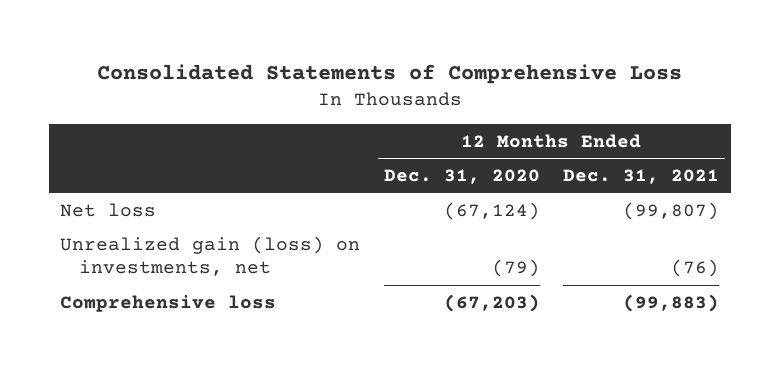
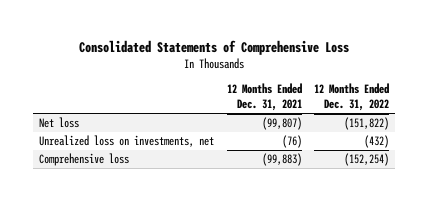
- | 12 Months Ended Dec. 31, 2020 | 12 Months Ended Dec. 31, 2021
+ | 12 Months Ended Dec. 31, 2021 | 12 Months Ended Dec. 31, 2022
- Unrealized gain (loss) on investments, net | (79) | (76)
+ Unrealized loss on investments, net | (76) | (432)

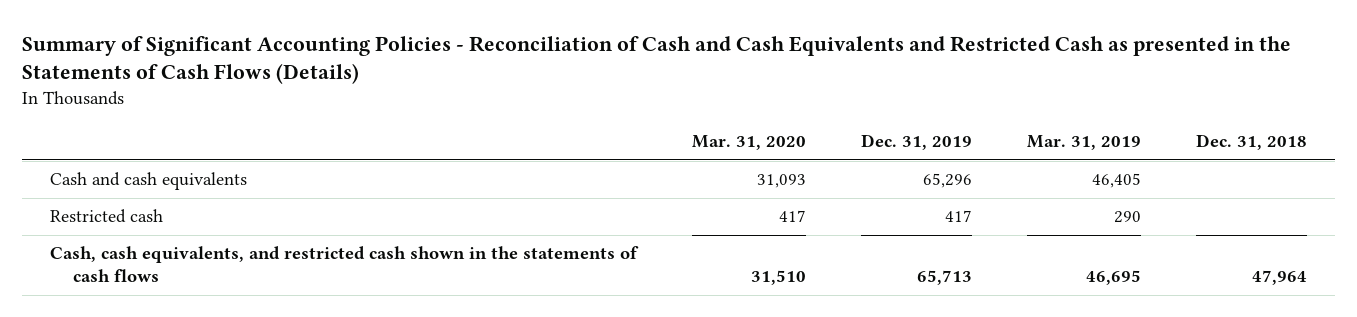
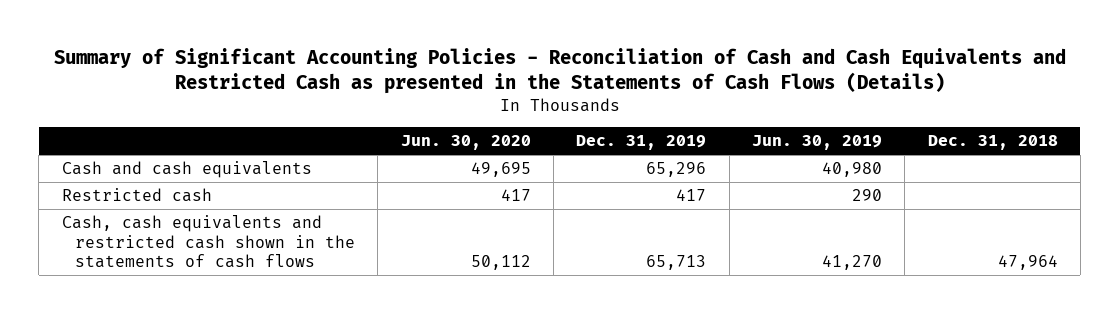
- | Mar. 31, 2020 | Dec. 31, 2019 | Mar. 31, 2019 | Dec. 31, 2018
+ | Jun. 30, 2020 | Dec. 31, 2019 | Jun. 30, 2019 | Dec. 31, 2018
- Cash, cash equivalents, and restricted cash shown in the statements of cash flows | 31,510 | 65,713 | 46,695 | 47,964
+ Cash, cash equivalents and restricted cash shown in the statements of cash flows | 50,112 | 65,713 | 41,270 | 47,964

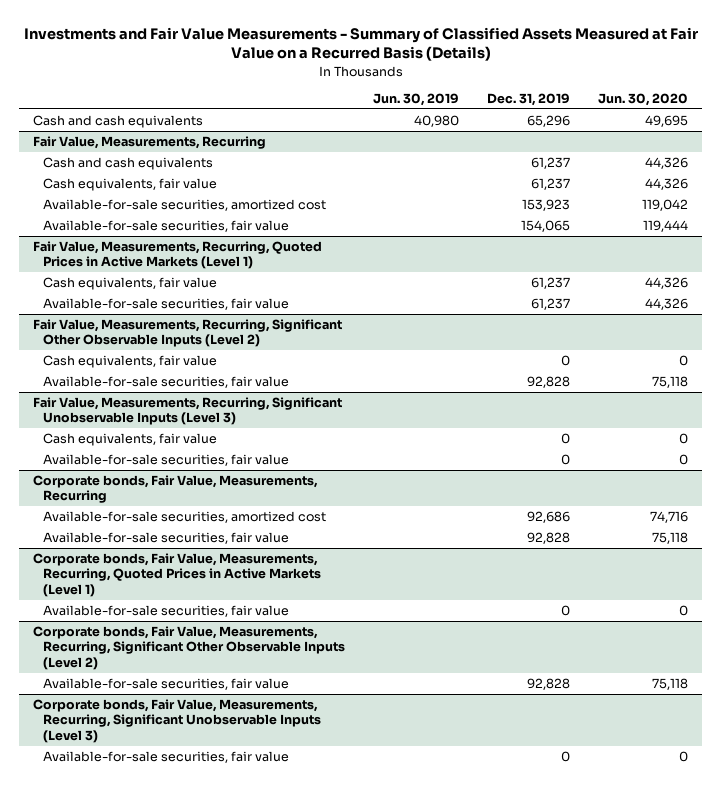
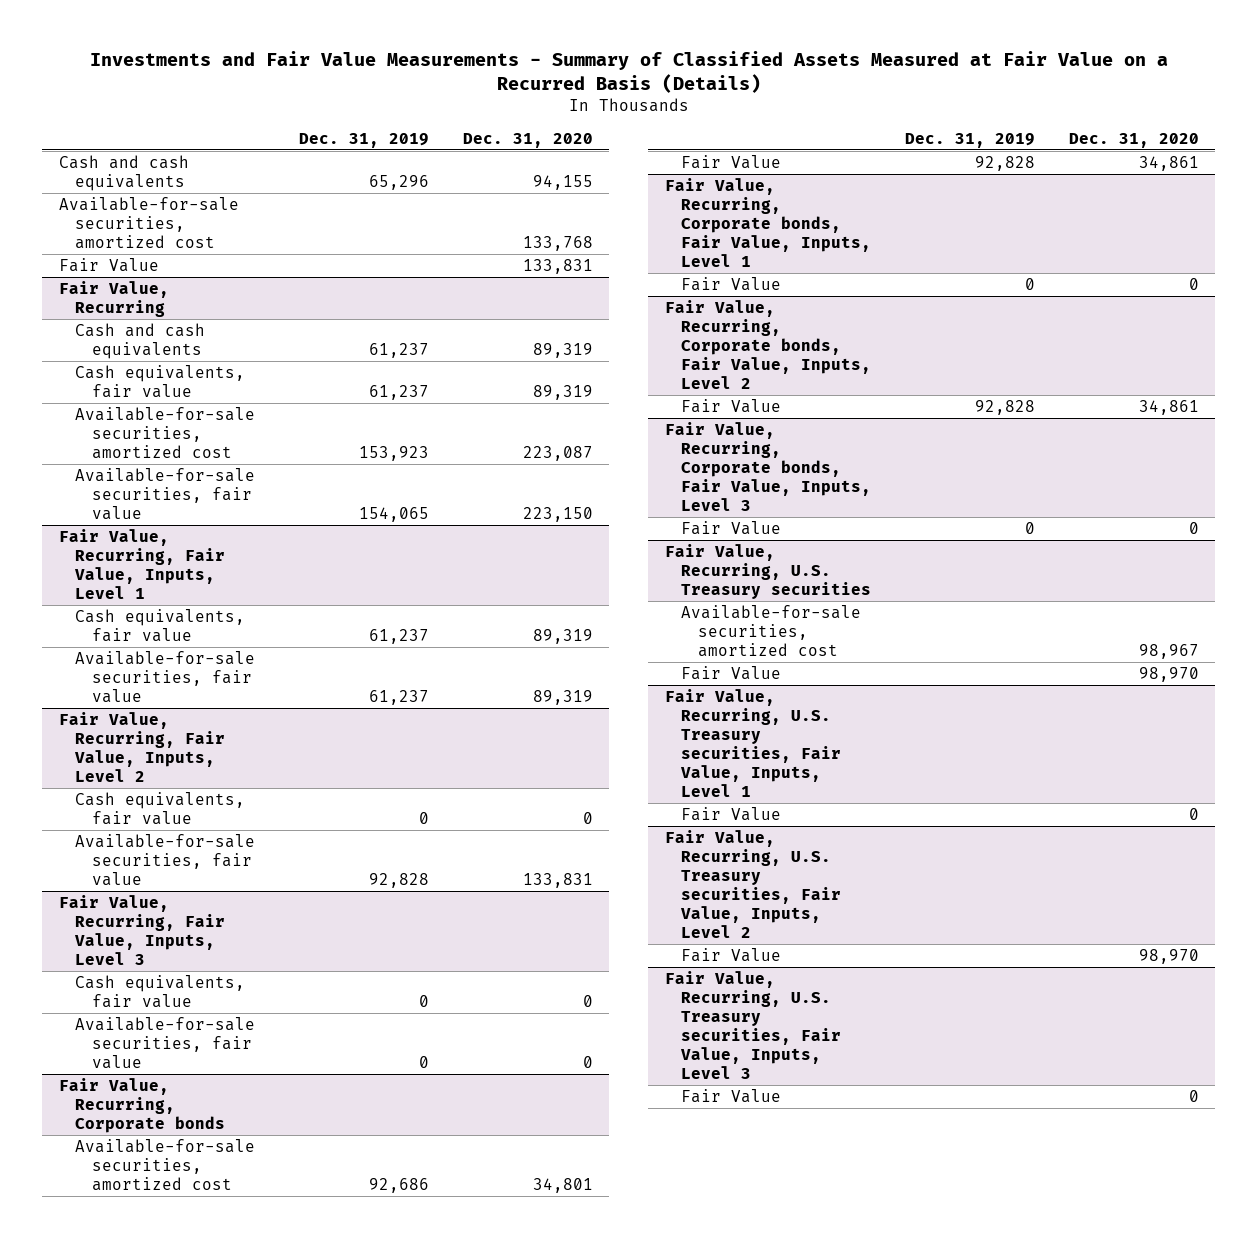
- | Jun. 30, 2019 | Dec. 31, 2019 | Jun. 30, 2020
+ | Dec. 31, 2019 | Dec. 31, 2020
- Fair Value, Measurements, Recurring
+ Available-for-sale securities, amortized cost | | 133,768
+ Fair Value | | 133,831
+ Fair Value, Recurring
- Fair Value, Measurements, Recurring, Quoted Prices in Active Markets (Level 1)
+ Fair Value, Recurring, Fair Value, Inputs, Level 1
- Fair Value, Measurements, Recurring, Significant Other Observable Inputs (Level 2)
+ Fair Value, Recurring, Fair Value, Inputs, Level 2
- Fair Value, Measurements, Recurring, Significant Unobservable Inputs (Level 3)
+ Fair Value, Recurring, Fair Value, Inputs, Level 3
- Corporate bonds, Fair Value, Measurements, Recurring
+ Fair Value, Recurring, Corporate bonds
- Available-for-sale securities, fair value | | 92,828 | 75,118
- Corporate bonds, Fair Value, Measurements, Recurring, Quoted Prices in Active Markets (Level 1)
- Available-for-sale securities, fair value | | 0 | 0
- Corporate bonds, Fair Value, Measurements, Recurring, Significant Other Observable Inputs (Level 2)
- Available-for-sale securities, fair value | | 92,828 | 75,118
- Corporate bonds, Fair Value, Measurements, Recurring, Significant Unobservable Inputs (Level 3)
- Available-for-sale securities, fair value | | 0 | 0
+ Fair Value | 92,828 | 34,861
+ Fair Value, Recurring, Corporate bonds, Fair Value, Inputs, Level 1
+ Fair Value | 0 | 0
+ Fair Value, Recurring, Corporate bonds, Fair Value, Inputs, Level 2
+ Fair Value | 92,828 | 34,861
+ Fair Value, Recurring, Corporate bonds, Fair Value, Inputs, Level 3
+ Fair Value | 0 | 0
+ Fair Value, Recurring, U.S. Treasury securities
+ Available-for-sale securities, amortized cost | | 98,967
+ Fair Value | | 98,970
+ Fair Value, Recurring, U.S. Treasury securities, Fair Value, Inputs, Level 1
+ Fair Value | | 0
+ Fair Value, Recurring, U.S. Treasury securities, Fair Value, Inputs, Level 2
+ Fair Value | | 98,970
+ Fair Value, Recurring, U.S. Treasury securities, Fair Value, Inputs, Level 3
+ Fair Value | | 0

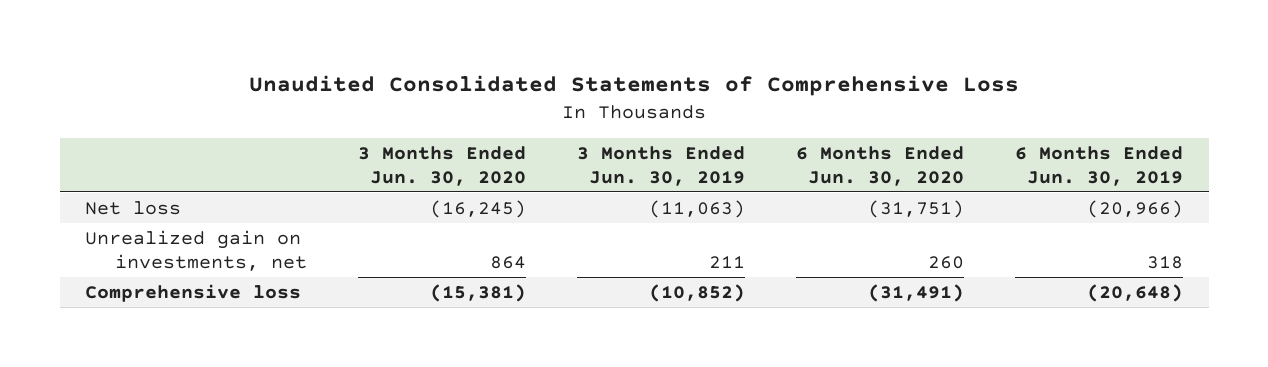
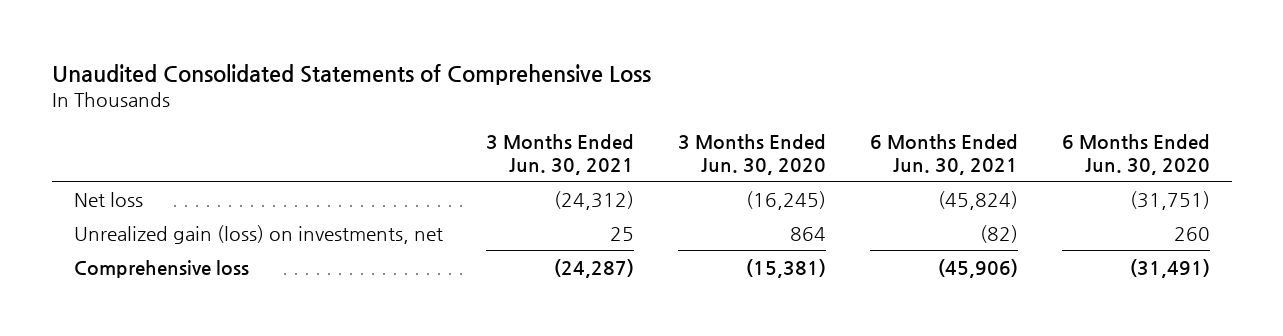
- | 3 Months Ended Jun. 30, 2020 | 3 Months Ended Jun. 30, 2019 | 6 Months Ended Jun. 30, 2020 | 6 Months Ended Jun. 30, 2019
+ | 3 Months Ended Jun. 30, 2021 | 3 Months Ended Jun. 30, 2020 | 6 Months Ended Jun. 30, 2021 | 6 Months Ended Jun. 30, 2020
- Unrealized gain on investments, net | 864 | 211 | 260 | 318
+ Unrealized gain (loss) on investments, net | 25 | 864 | (82) | 260

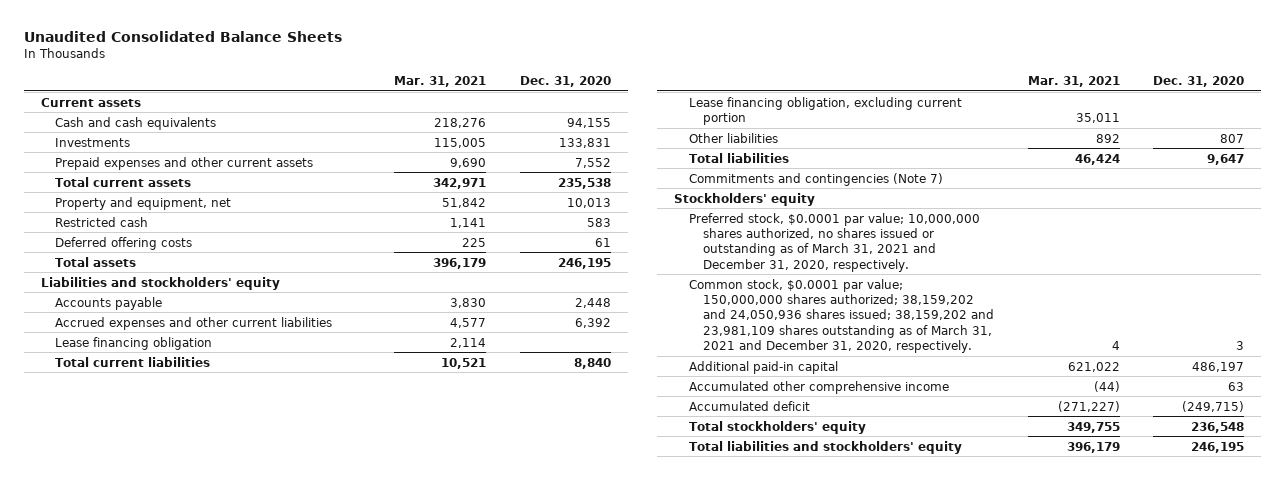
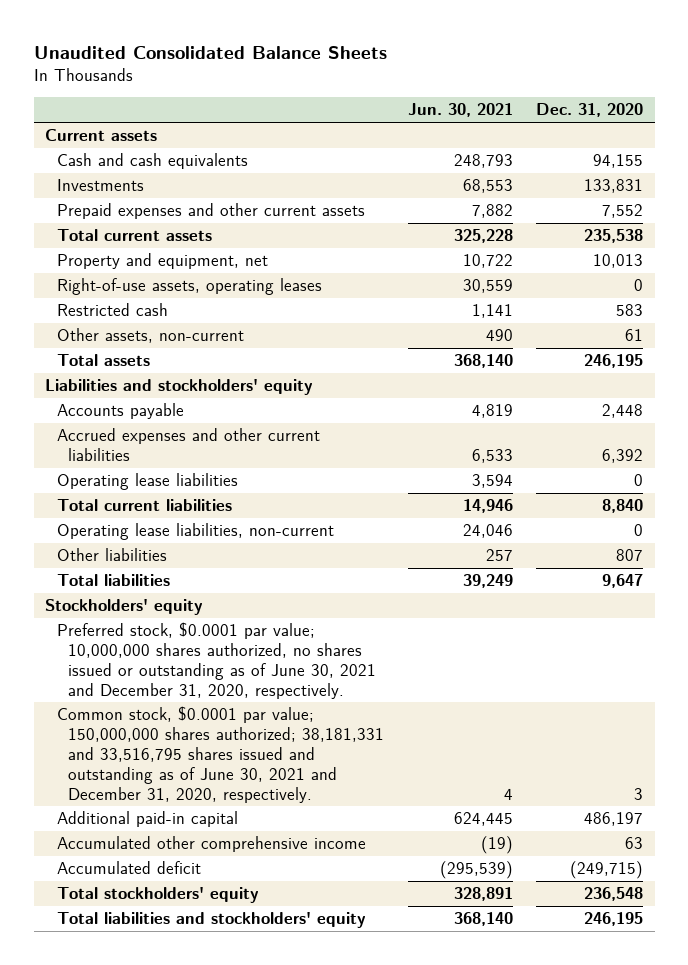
- | Mar. 31, 2021 | Dec. 31, 2020
+ | Jun. 30, 2021 | Dec. 31, 2020
+ Right-of-use assets, operating leases | 30,559 | 0
- Deferred offering costs | 225 | 61
+ Other assets, non-current | 490 | 61
- Lease financing obligation | 2,114 |
+ Operating lease liabilities | 3,594 | 0
- Lease financing obligation, excluding current portion | 35,011 |
+ Operating lease liabilities, non-current | 24,046 | 0
- Commitments and contingencies (Note 7)
- Preferred stock, $0.0001 par value; 10,000,000 shares authorized, no shares issued or outstanding as of March 31, 2021 and December 31, 2020, respectively.
- Common stock, $0.0001 par value; 150,000,000 shares authorized; 38,159,202 and 24,050,936 shares issued; 38,159,202 and 23,981,109 shares outstanding as of March 31, 2021 and December 31, 2020, respectively. | 4 | 3
+ Preferred stock, $0.0001 par value; 10,000,000 shares authorized, no shares issued or outstanding as of June 30, 2021 and December 31, 2020, respectively.
+ Common stock, $0.0001 par value; 150,000,000 shares authorized; 38,181,331 and 33,516,795 shares issued and outstanding as of June 30, 2021 and December 31, 2020, respectively. | 4 | 3

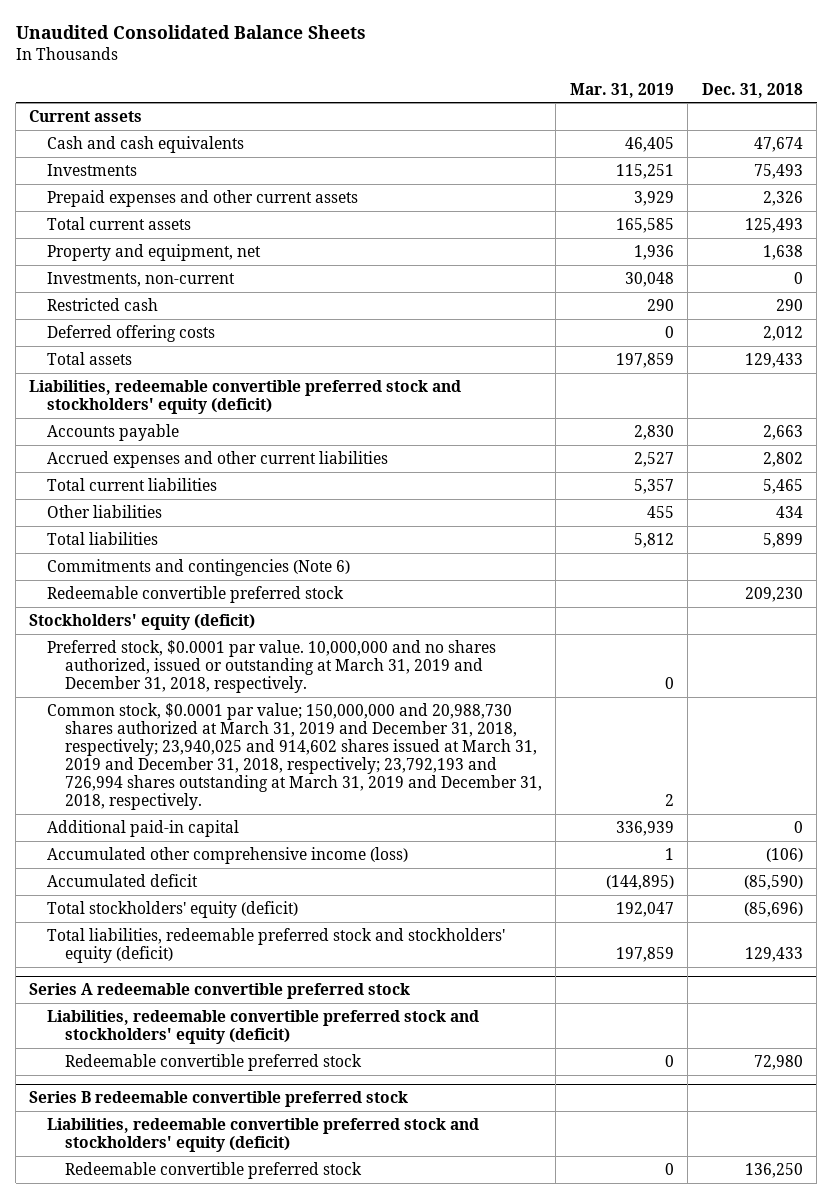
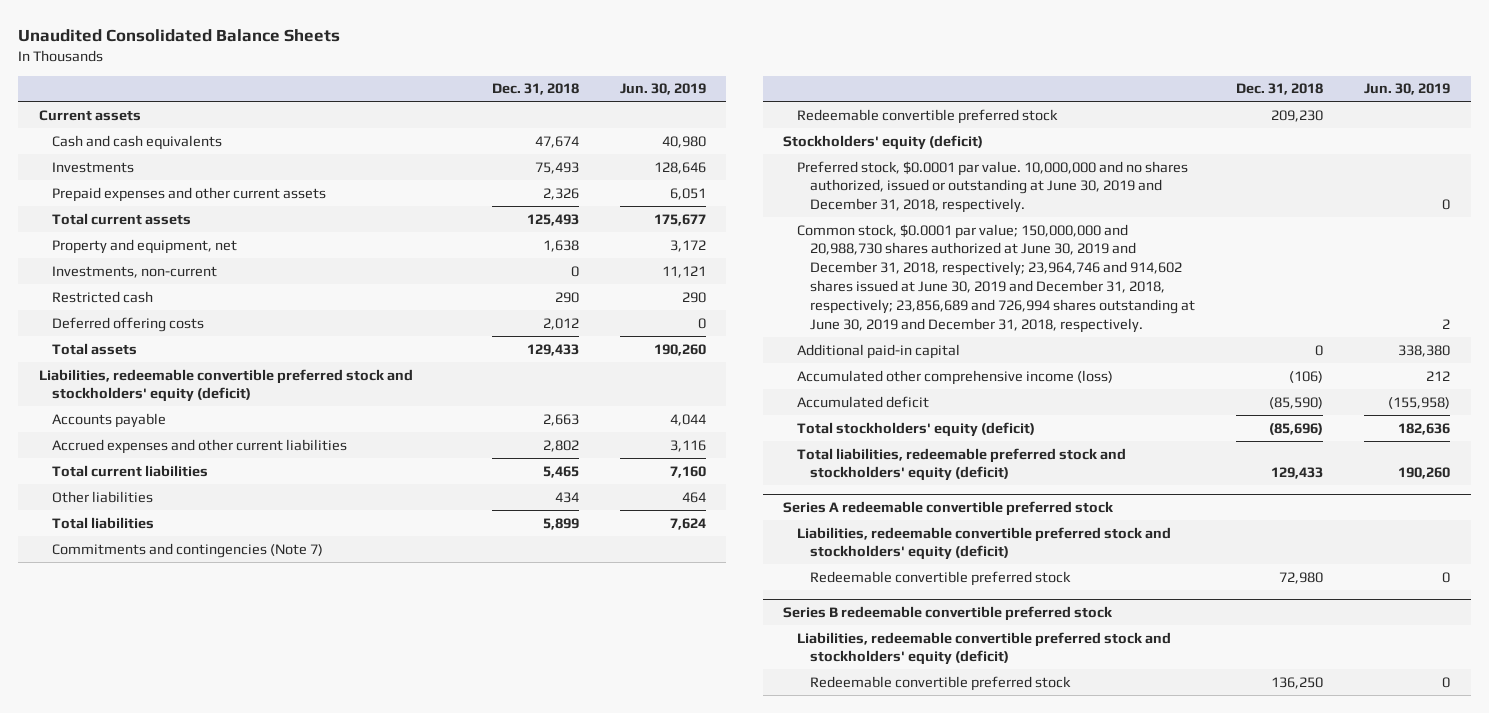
- | Mar. 31, 2019 | Dec. 31, 2018
+ | Dec. 31, 2018 | Jun. 30, 2019
- Commitments and contingencies (Note 6)
+ Commitments and contingencies (Note 7)
- Preferred stock, $0.0001 par value. 10,000,000 and no shares authorized, issued or outstanding at March 31, 2019 and December 31, 2018, respectively. | 0 |
- Common stock, $0.0001 par value; 150,000,000 and 20,988,730 shares authorized at March 31, 2019 and December 31, 2018, respectively; 23,940,025 and 914,602 shares issued at March 31, 2019 and December 31, 2018, respectively; 23,792,193 and 726,994 shares outstanding at March 31, 2019 and December 31, 2018, respectively. | 2 |
+ Preferred stock, $0.0001 par value. 10,000,000 and no shares authorized, issued or outstanding at June 30, 2019 and December 31, 2018, respectively. | | 0
+ Common stock, $0.0001 par value; 150,000,000 and 20,988,730 shares authorized at June 30, 2019 and December 31, 2018, respectively; 23,964,746 and 914,602 shares issued at June 30, 2019 and December 31, 2018, respectively; 23,856,689 and 726,994 shares outstanding at June 30, 2019 and December 31, 2018, respectively. | | 2

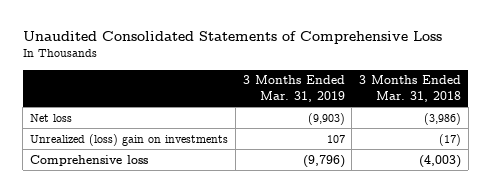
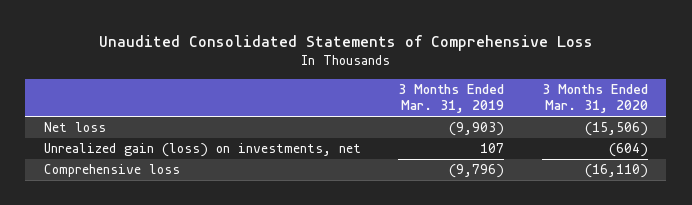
- | 3 Months Ended Mar. 31, 2019 | 3 Months Ended Mar. 31, 2018
+ | 3 Months Ended Mar. 31, 2019 | 3 Months Ended Mar. 31, 2020
- Unrealized (loss) gain on investments | 107 | (17)
+ Unrealized gain (loss) on investments, net | 107 | (604)

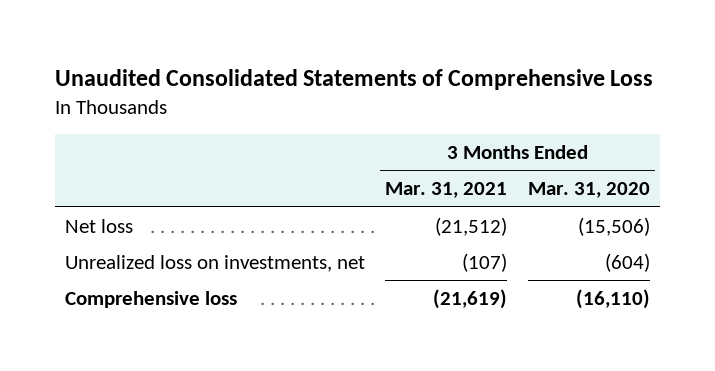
- | 3 Months Ended Mar. 31, 2019 | 3 Months Ended Mar. 31, 2020
+ | 3 Months Ended Mar. 31, 2021 | 3 Months Ended Mar. 31, 2020
- Unrealized gain (loss) on investments, net | 107 | (604)
+ Unrealized loss on investments, net | (107) | (604)

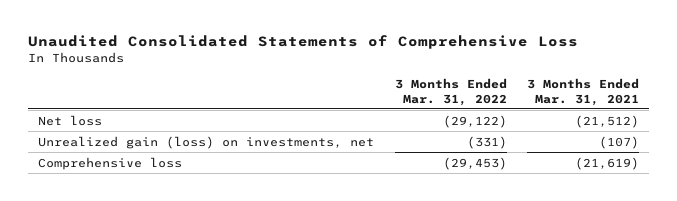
- | 3 Months Ended Mar. 31, 2021 | 3 Months Ended Mar. 31, 2020
+ | 3 Months Ended Mar. 31, 2022 | 3 Months Ended Mar. 31, 2021
- Unrealized loss on investments, net | (107) | (604)
+ Unrealized gain (loss) on investments, net | (331) | (107)

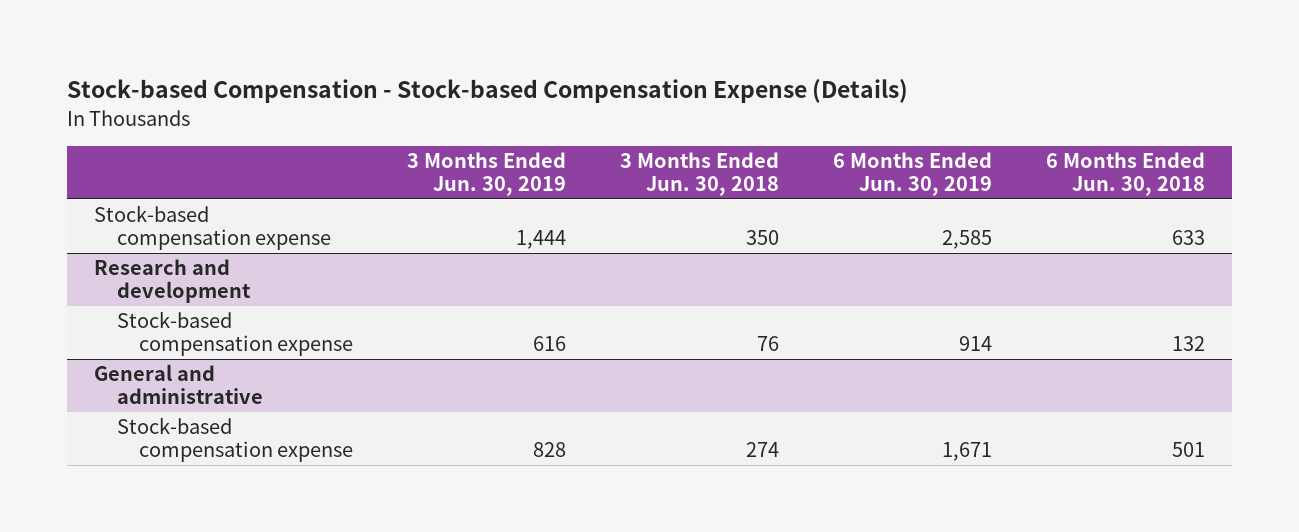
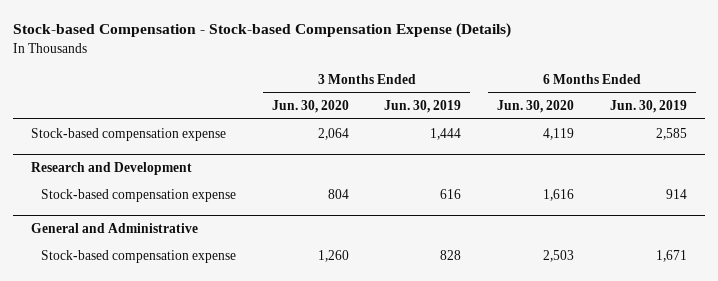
- | 3 Months Ended Jun. 30, 2019 | 3 Months Ended Jun. 30, 2018 | 6 Months Ended Jun. 30, 2019 | 6 Months Ended Jun. 30, 2018
+ | 3 Months Ended Jun. 30, 2020 | 3 Months Ended Jun. 30, 2019 | 6 Months Ended Jun. 30, 2020 | 6 Months Ended Jun. 30, 2019
- Research and development
+ Research and Development
- General and administrative
+ General and Administrative

